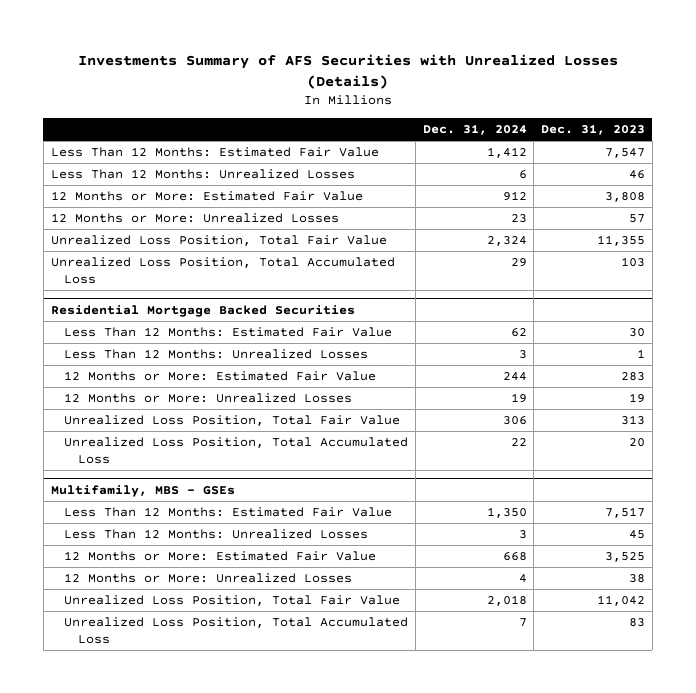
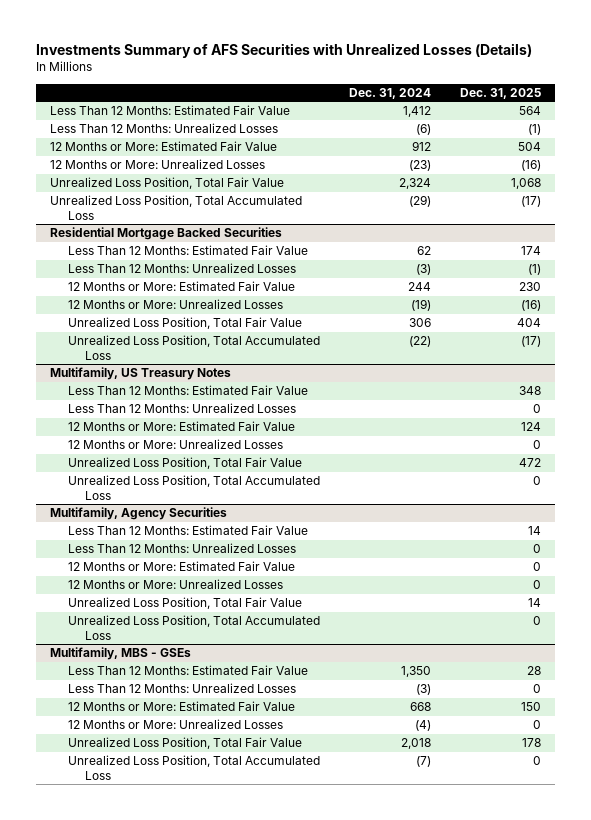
- | Dec. 31, 2024 | Dec. 31, 2023
+ | Dec. 31, 2024 | Dec. 31, 2025
- Less Than 12 Months: Unrealized Losses | 6 | 46
+ Less Than 12 Months: Unrealized Losses | (6) | (1)
- 12 Months or More: Unrealized Losses | 23 | 57
+ 12 Months or More: Unrealized Losses | (23) | (16)
- Unrealized Loss Position, Total Accumulated Loss | 29 | 103
+ Unrealized Loss Position, Total Accumulated Loss | (29) | (17)
@ Residential Mortgage Backed Securities
- Less Than 12 Months: Unrealized Losses | 3 | 1
+ Less Than 12 Months: Unrealized Losses | (3) | (1)
- 12 Months or More: Unrealized Losses | 19 | 19
+ 12 Months or More: Unrealized Losses | (19) | (16)
- Unrealized Loss Position, Total Accumulated Loss | 22 | 20
+ Unrealized Loss Position, Total Accumulated Loss | (22) | (17)
+ Multifamily, US Treasury Notes
+ Less Than 12 Months: Estimated Fair Value | | 348
+ Less Than 12 Months: Unrealized Losses | | 0
+ 12 Months or More: Estimated Fair Value | | 124
+ 12 Months or More: Unrealized Losses | | 0
+ Unrealized Loss Position, Total Fair Value | | 472
+ Unrealized Loss Position, Total Accumulated Loss | | 0
+ Multifamily, Agency Securities
+ Less Than 12 Months: Estimated Fair Value | | 14
+ Less Than 12 Months: Unrealized Losses | | 0
+ 12 Months or More: Estimated Fair Value | | 0
+ 12 Months or More: Unrealized Losses | | 0
+ Unrealized Loss Position, Total Fair Value | | 14
+ Unrealized Loss Position, Total Accumulated Loss | | 0
@ Multifamily, MBS - GSEs
- Less Than 12 Months: Unrealized Losses | 3 | 45
+ Less Than 12 Months: Unrealized Losses | (3) | 0
- 12 Months or More: Unrealized Losses | 4 | 38
+ 12 Months or More: Unrealized Losses | (4) | 0
- Unrealized Loss Position, Total Accumulated Loss | 7 | 83
+ Unrealized Loss Position, Total Accumulated Loss | (7) | 0

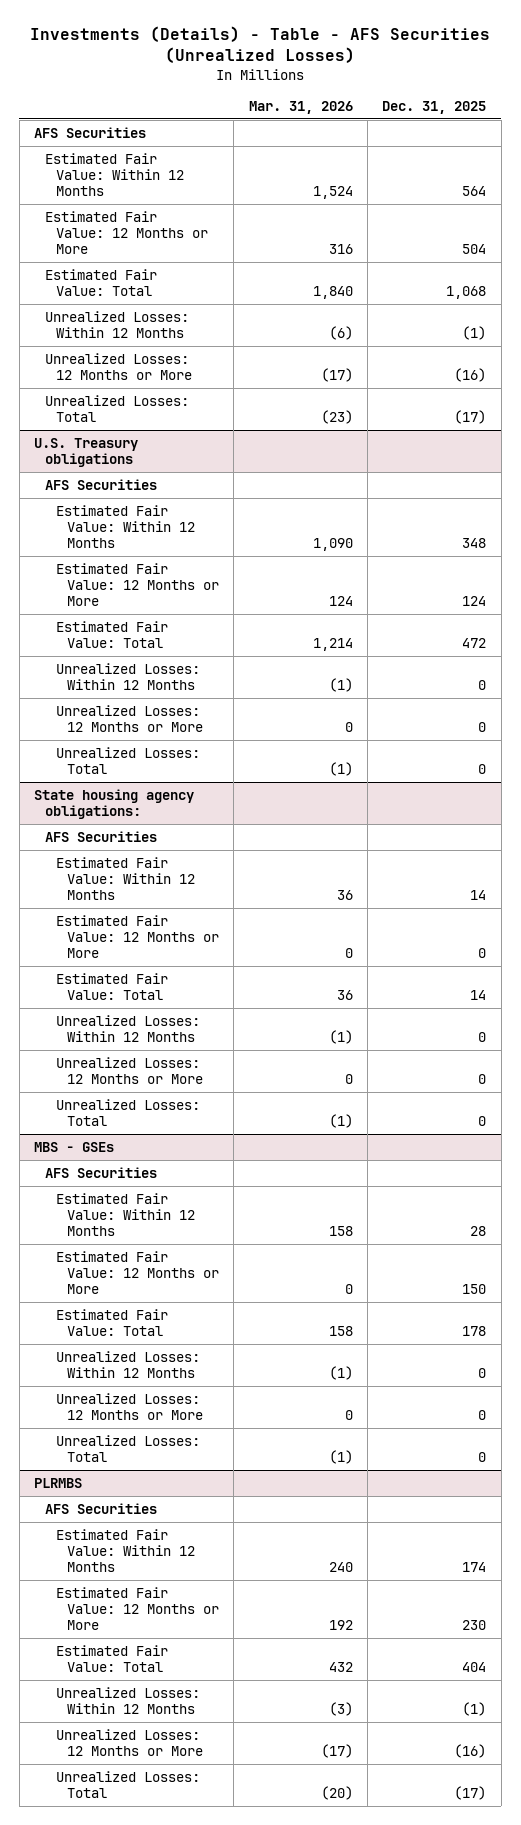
- Investments Summary of AFS Securities with Unrealized Losses (Details)
+ Investments (Details) - Table - AFS Securities (Unrealized Losses)
- | Dec. 31, 2024 | Dec. 31, 2025
+ | Mar. 31, 2026 | Dec. 31, 2025
- Less Than 12 Months: Estimated Fair Value | 1,412 | 564
- Less Than 12 Months: Unrealized Losses | (6) | (1)
- 12 Months or More: Estimated Fair Value | 912 | 504
- 12 Months or More: Unrealized Losses | (23) | (16)
- Unrealized Loss Position, Total Fair Value | 2,324 | 1,068
- Unrealized Loss Position, Total Accumulated Loss | (29) | (17)
- Residential Mortgage Backed Securities
- Less Than 12 Months: Estimated Fair Value | 62 | 174
- Less Than 12 Months: Unrealized Losses | (3) | (1)
- 12 Months or More: Estimated Fair Value | 244 | 230
- 12 Months or More: Unrealized Losses | (19) | (16)
- Unrealized Loss Position, Total Fair Value | 306 | 404
- Unrealized Loss Position, Total Accumulated Loss | (22) | (17)
- Multifamily, US Treasury Notes
- Less Than 12 Months: Estimated Fair Value | | 348
- Less Than 12 Months: Unrealized Losses | | 0
- 12 Months or More: Estimated Fair Value | | 124
- 12 Months or More: Unrealized Losses | | 0
- Unrealized Loss Position, Total Fair Value | | 472
- Unrealized Loss Position, Total Accumulated Loss | | 0
- Multifamily, Agency Securities
- Less Than 12 Months: Estimated Fair Value | | 14
- Less Than 12 Months: Unrealized Losses | | 0
- 12 Months or More: Estimated Fair Value | | 0
- 12 Months or More: Unrealized Losses | | 0
- Unrealized Loss Position, Total Fair Value | | 14
- Unrealized Loss Position, Total Accumulated Loss | | 0
- Multifamily, MBS - GSEs
- Less Than 12 Months: Estimated Fair Value | 1,350 | 28
- Less Than 12 Months: Unrealized Losses | (3) | 0
- 12 Months or More: Estimated Fair Value | 668 | 150
- 12 Months or More: Unrealized Losses | (4) | 0
- Unrealized Loss Position, Total Fair Value | 2,018 | 178
- Unrealized Loss Position, Total Accumulated Loss | (7) | 0
+ AFS Securities
+ Estimated Fair Value: Within 12 Months | 1,524 | 564
+ Estimated Fair Value: 12 Months or More | 316 | 504
+ Estimated Fair Value: Total | 1,840 | 1,068
+ Unrealized Losses: Within 12 Months | (6) | (1)
+ Unrealized Losses: 12 Months or More | (17) | (16)
+ Unrealized Losses: Total | (23) | (17)
+ U.S. Treasury obligations
+ AFS Securities
+ Estimated Fair Value: Within 12 Months | 1,090 | 348
+ Estimated Fair Value: 12 Months or More | 124 | 124
+ Estimated Fair Value: Total | 1,214 | 472
+ Unrealized Losses: Within 12 Months | (1) | 0
+ Unrealized Losses: 12 Months or More | 0 | 0
+ Unrealized Losses: Total | (1) | 0
+ State housing agency obligations:
+ AFS Securities
+ Estimated Fair Value: Within 12 Months | 36 | 14
+ Estimated Fair Value: 12 Months or More | 0 | 0
+ Estimated Fair Value: Total | 36 | 14
+ Unrealized Losses: Within 12 Months | (1) | 0
+ Unrealized Losses: 12 Months or More | 0 | 0
+ Unrealized Losses: Total | (1) | 0
+ MBS - GSEs
+ AFS Securities
+ Estimated Fair Value: Within 12 Months | 158 | 28
+ Estimated Fair Value: 12 Months or More | 0 | 150
+ Estimated Fair Value: Total | 158 | 178
+ Unrealized Losses: Within 12 Months | (1) | 0
+ Unrealized Losses: 12 Months or More | 0 | 0
+ Unrealized Losses: Total | (1) | 0
+ PLRMBS
+ AFS Securities
+ Estimated Fair Value: Within 12 Months | 240 | 174
+ Estimated Fair Value: 12 Months or More | 192 | 230
+ Estimated Fair Value: Total | 432 | 404
+ Unrealized Losses: Within 12 Months | (3) | (1)
+ Unrealized Losses: 12 Months or More | (17) | (16)
+ Unrealized Losses: Total | (20) | (17)

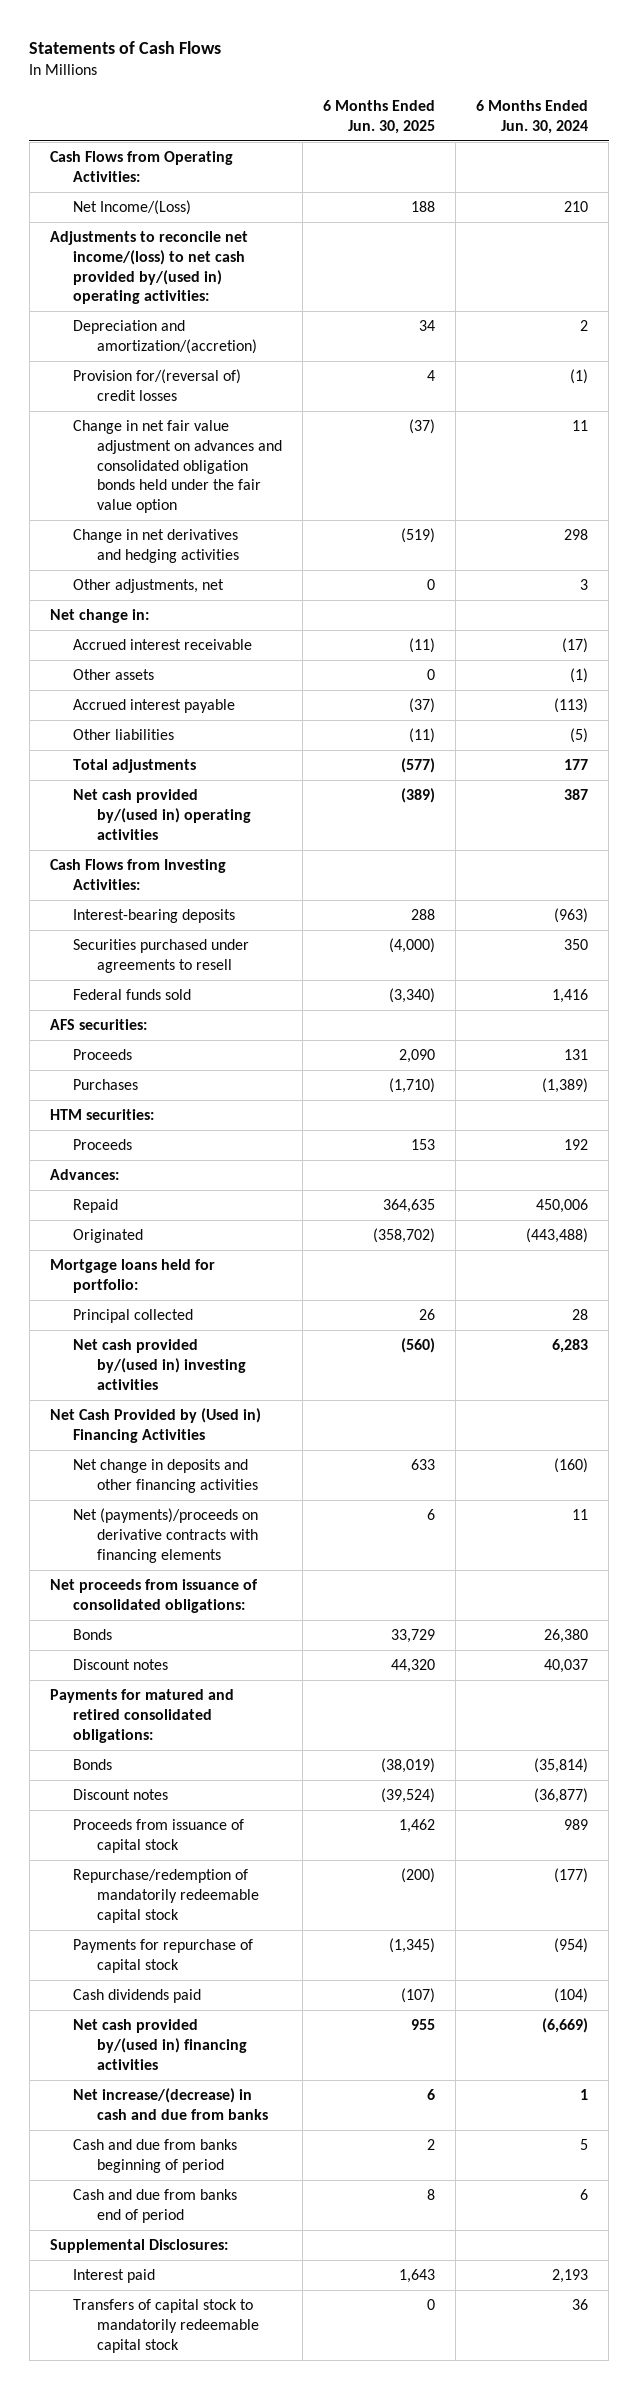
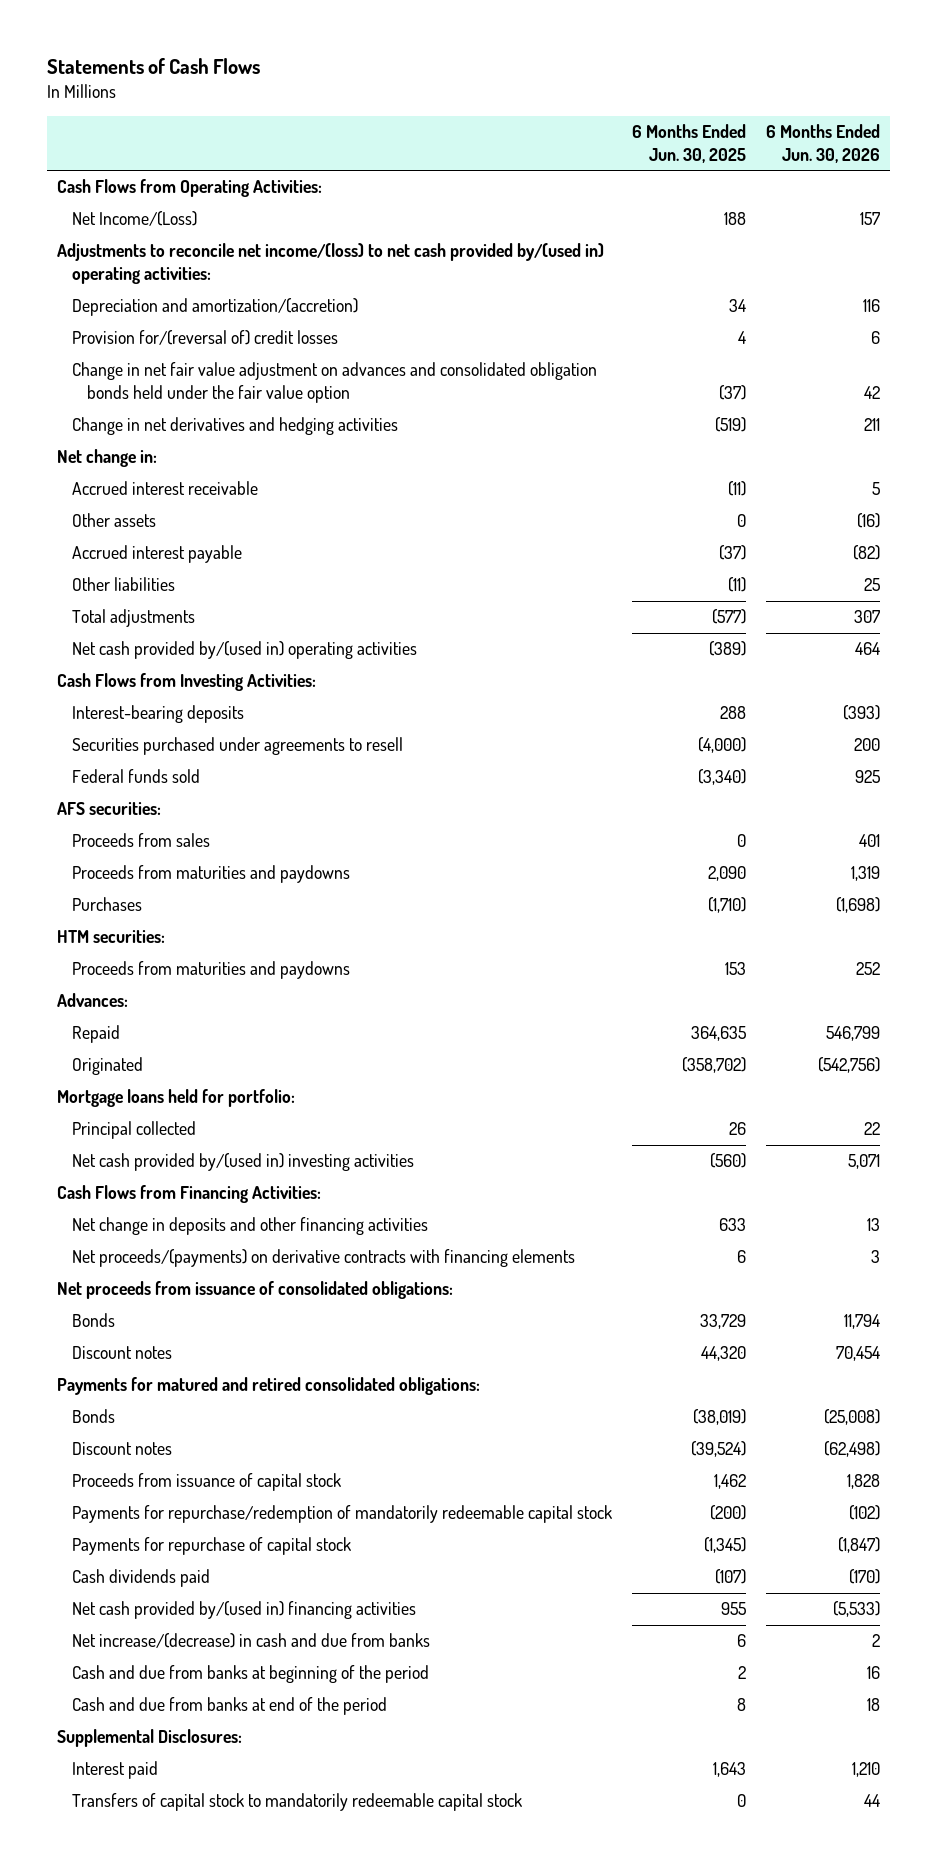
- | 6 Months Ended Jun. 30, 2025 | 6 Months Ended Jun. 30, 2024
+ | 6 Months Ended Jun. 30, 2025 | 6 Months Ended Jun. 30, 2026
- Other adjustments, net | 0 | 3
- Proceeds | 2,090 | 131
+ Proceeds from sales | 0 | 401
+ Proceeds from maturities and paydowns | 2,090 | 1,319
- Proceeds | 153 | 192
+ Proceeds from maturities and paydowns | 153 | 252
- Net Cash Provided by (Used in) Financing Activities
+ Cash Flows from Financing Activities:
- Net (payments)/proceeds on derivative contracts with financing elements | 6 | 11
+ Net proceeds/(payments) on derivative contracts with financing elements | 6 | 3
- Repurchase/redemption of mandatorily redeemable capital stock | (200) | (177)
+ Payments for repurchase/redemption of mandatorily redeemable capital stock | (200) | (102)
- Cash and due from banks beginning of period | 2 | 5
- Cash and due from banks end of period | 8 | 6
+ Cash and due from banks at beginning of the period | 2 | 16
+ Cash and due from banks at end of the period | 8 | 18

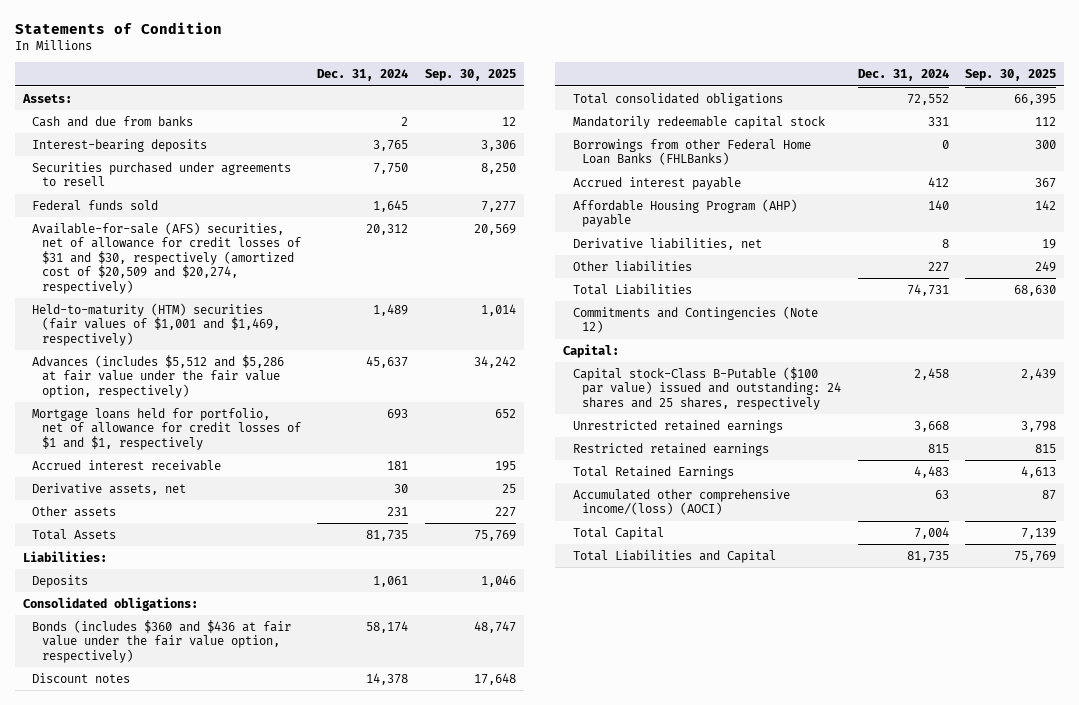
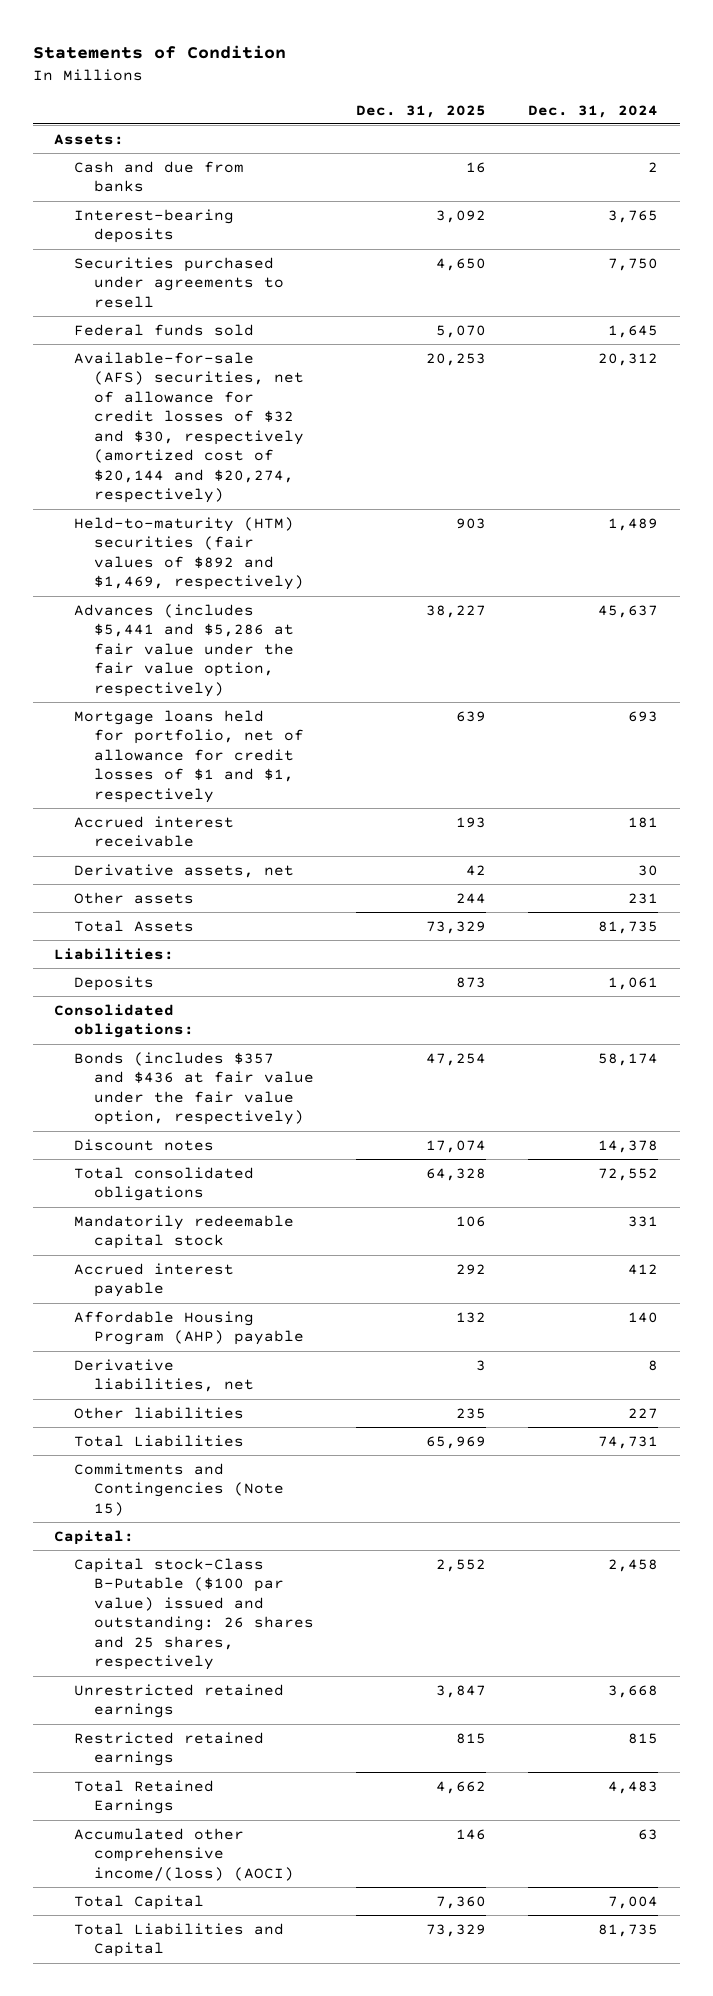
- | Dec. 31, 2024 | Sep. 30, 2025
+ | Dec. 31, 2025 | Dec. 31, 2024
- Available-for-sale (AFS) securities, net of allowance for credit losses of $31 and $30, respectively (amortized cost of $20,509 and $20,274, respectively) | 20,312 | 20,569
- Held-to-maturity (HTM) securities (fair values of $1,001 and $1,469, respectively) | 1,489 | 1,014
- Advances (includes $5,512 and $5,286 at fair value under the fair value option, respectively) | 45,637 | 34,242
+ Available-for-sale (AFS) securities, net of allowance for credit losses of $32 and $30, respectively (amortized cost of $20,144 and $20,274, respectively) | 20,253 | 20,312
+ Held-to-maturity (HTM) securities (fair values of $892 and $1,469, respectively) | 903 | 1,489
+ Advances (includes $5,441 and $5,286 at fair value under the fair value option, respectively) | 38,227 | 45,637
- Bonds (includes $360 and $436 at fair value under the fair value option, respectively) | 58,174 | 48,747
+ Bonds (includes $357 and $436 at fair value under the fair value option, respectively) | 47,254 | 58,174
- Borrowings from other Federal Home Loan Banks (FHLBanks) | 0 | 300
- Commitments and Contingencies (Note 12)
+ Commitments and Contingencies (Note 15)
- Capital stock-Class B-Putable ($100 par value) issued and outstanding: 24 shares and 25 shares, respectively | 2,458 | 2,439
+ Capital stock-Class B-Putable ($100 par value) issued and outstanding: 26 shares and 25 shares, respectively | 2,552 | 2,458

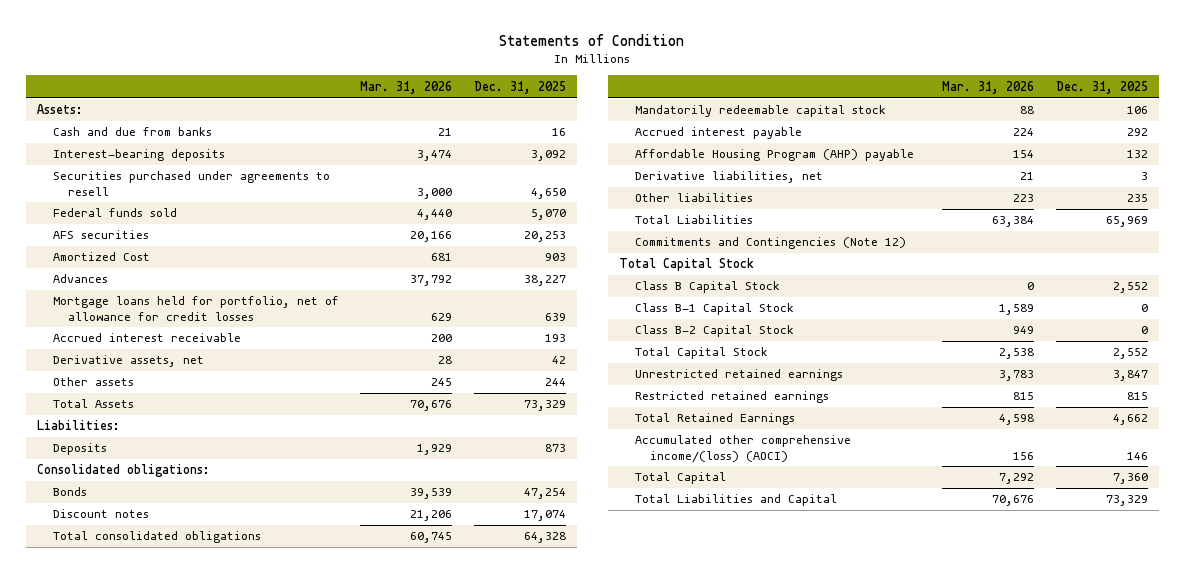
- | Dec. 31, 2025 | Dec. 31, 2024
+ | Mar. 31, 2026 | Dec. 31, 2025
- Available-for-sale (AFS) securities, net of allowance for credit losses of $32 and $30, respectively (amortized cost of $20,144 and $20,274, respectively) | 20,253 | 20,312
- Held-to-maturity (HTM) securities (fair values of $892 and $1,469, respectively) | 903 | 1,489
- Advances (includes $5,441 and $5,286 at fair value under the fair value option, respectively) | 38,227 | 45,637
- Mortgage loans held for portfolio, net of allowance for credit losses of $1 and $1, respectively | 639 | 693
+ AFS securities | 20,166 | 20,253
+ Amortized Cost | 681 | 903
+ Advances | 37,792 | 38,227
+ Mortgage loans held for portfolio, net of allowance for credit losses | 629 | 639
- Bonds (includes $357 and $436 at fair value under the fair value option, respectively) | 47,254 | 58,174
+ Bonds | 39,539 | 47,254
- Commitments and Contingencies (Note 15)
- Capital:
- Capital stock-Class B-Putable ($100 par value) issued and outstanding: 26 shares and 25 shares, respectively | 2,552 | 2,458
+ Commitments and Contingencies (Note 12)
+ Total Capital Stock
+ Class B Capital Stock | 0 | 2,552
+ Class B-1 Capital Stock | 1,589 | 0
+ Class B-2 Capital Stock | 949 | 0
+ Total Capital Stock | 2,538 | 2,552

